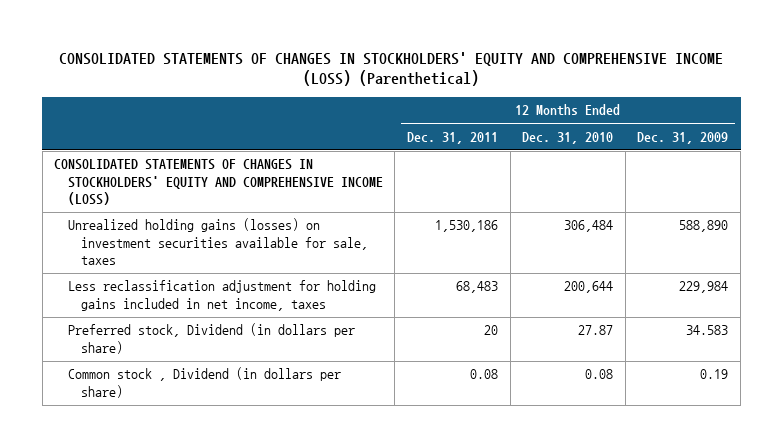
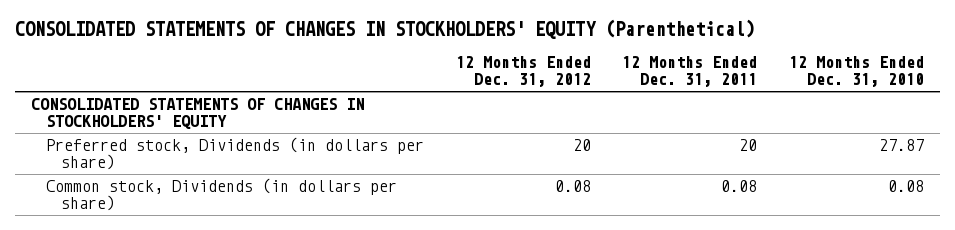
- CONSOLIDATED STATEMENTS OF CHANGES IN STOCKHOLDERS' EQUITY AND COMPREHENSIVE INCOME (LOSS) (Parenthetical)
+ CONSOLIDATED STATEMENTS OF CHANGES IN STOCKHOLDERS' EQUITY (Parenthetical)
- | 12 Months Ended Dec. 31, 2011 | 12 Months Ended Dec. 31, 2010 | 12 Months Ended Dec. 31, 2009
+ | 12 Months Ended Dec. 31, 2012 | 12 Months Ended Dec. 31, 2011 | 12 Months Ended Dec. 31, 2010
- CONSOLIDATED STATEMENTS OF CHANGES IN STOCKHOLDERS' EQUITY AND COMPREHENSIVE INCOME (LOSS)
- Unrealized holding gains (losses) on investment securities available for sale, taxes | 1,530,186 | 306,484 | 588,890
- Less reclassification adjustment for holding gains included in net income, taxes | 68,483 | 200,644 | 229,984
- Preferred stock, Dividend (in dollars per share) | 20 | 27.87 | 34.583
- Common stock , Dividend (in dollars per share) | 0.08 | 0.08 | 0.19
+ CONSOLIDATED STATEMENTS OF CHANGES IN STOCKHOLDERS' EQUITY
+ Preferred stock, Dividends (in dollars per share) | 20 | 20 | 27.87
+ Common stock, Dividends (in dollars per share) | 0.08 | 0.08 | 0.08

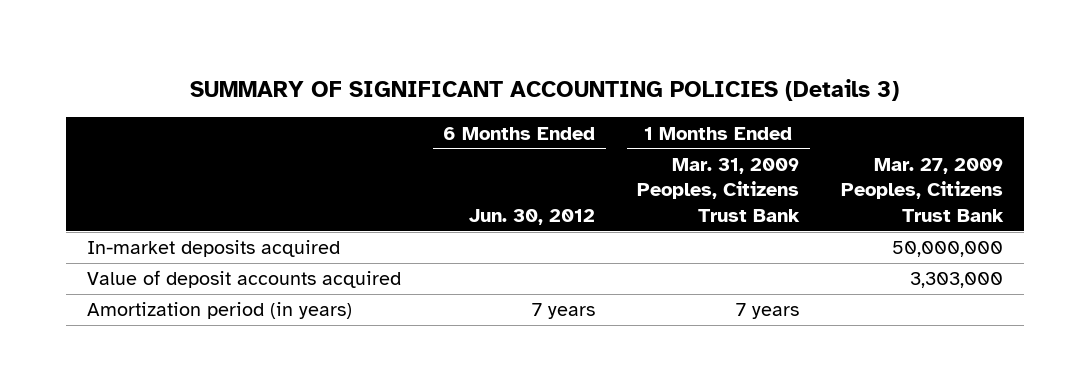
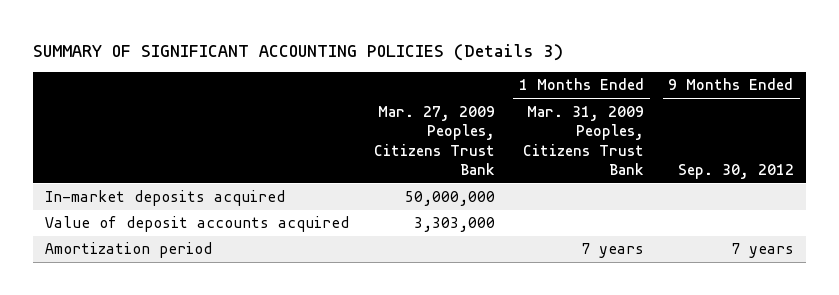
- | 6 Months Ended Jun. 30, 2012 | 1 Months Ended Mar. 31, 2009 Peoples, Citizens Trust Bank | Mar. 27, 2009 Peoples, Citizens Trust Bank
+ | Mar. 27, 2009 Peoples, Citizens Trust Bank | 1 Months Ended Mar. 31, 2009 Peoples, Citizens Trust Bank | 9 Months Ended Sep. 30, 2012
- Amortization period (in years) | 7 years | 7 years |
+ Amortization period | | 7 years | 7 years

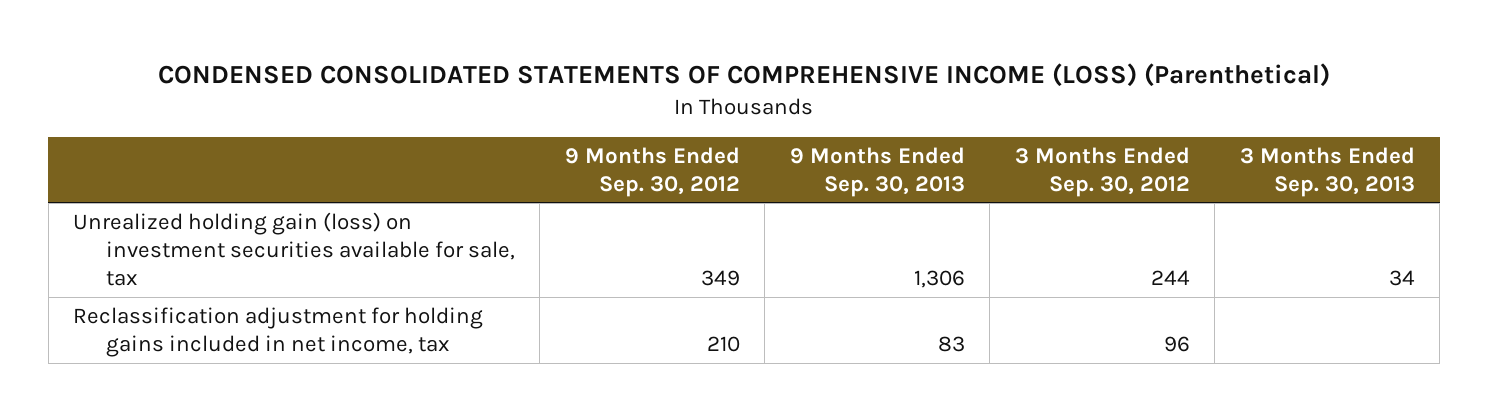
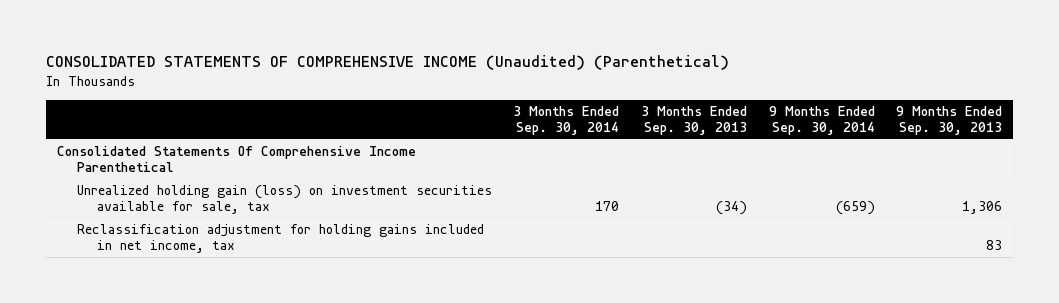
- CONDENSED CONSOLIDATED STATEMENTS OF COMPREHENSIVE INCOME (LOSS) (Parenthetical)
+ CONSOLIDATED STATEMENTS OF COMPREHENSIVE INCOME (Unaudited) (Parenthetical)
- | 9 Months Ended Sep. 30, 2012 | 9 Months Ended Sep. 30, 2013 | 3 Months Ended Sep. 30, 2012 | 3 Months Ended Sep. 30, 2013
+ | 3 Months Ended Sep. 30, 2014 | 3 Months Ended Sep. 30, 2013 | 9 Months Ended Sep. 30, 2014 | 9 Months Ended Sep. 30, 2013
- Unrealized holding gain (loss) on investment securities available for sale, tax | 349 | 1,306 | 244 | 34
+ Consolidated Statements Of Comprehensive Income Parenthetical
+ Unrealized holding gain (loss) on investment securities available for sale, tax | 170 | (34) | (659) | 1,306

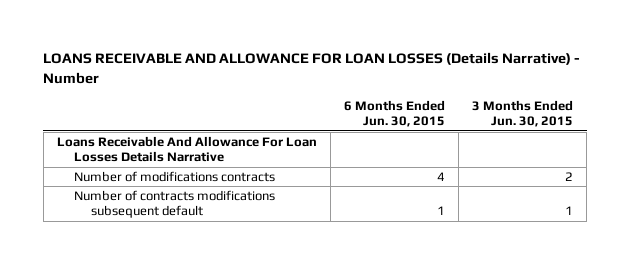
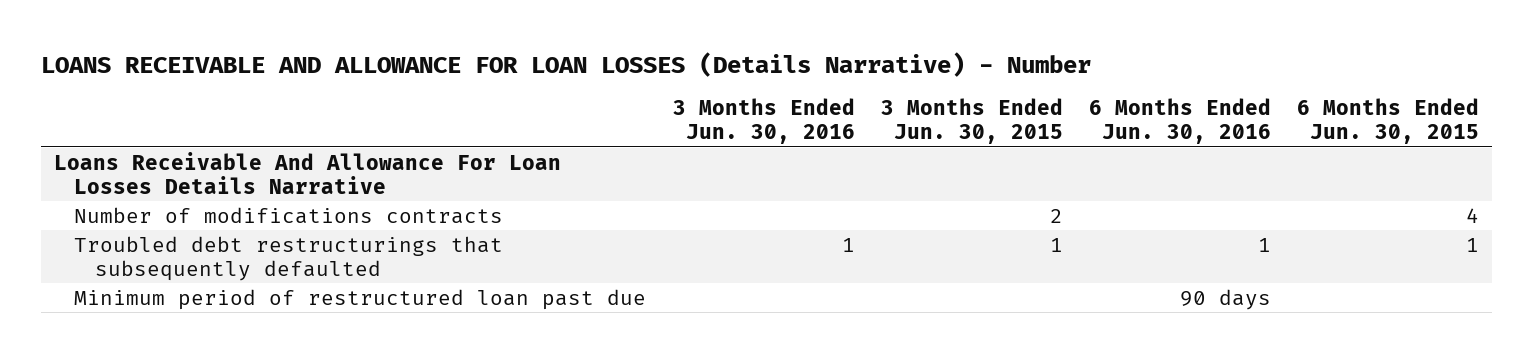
- | 6 Months Ended Jun. 30, 2015 | 3 Months Ended Jun. 30, 2015
+ | 3 Months Ended Jun. 30, 2016 | 3 Months Ended Jun. 30, 2015 | 6 Months Ended Jun. 30, 2016 | 6 Months Ended Jun. 30, 2015
- Number of contracts modifications subsequent default | 1 | 1
+ Troubled debt restructurings that subsequently defaulted | 1 | 1 | 1 | 1
+ Minimum period of restructured loan past due | | | 90 days |

